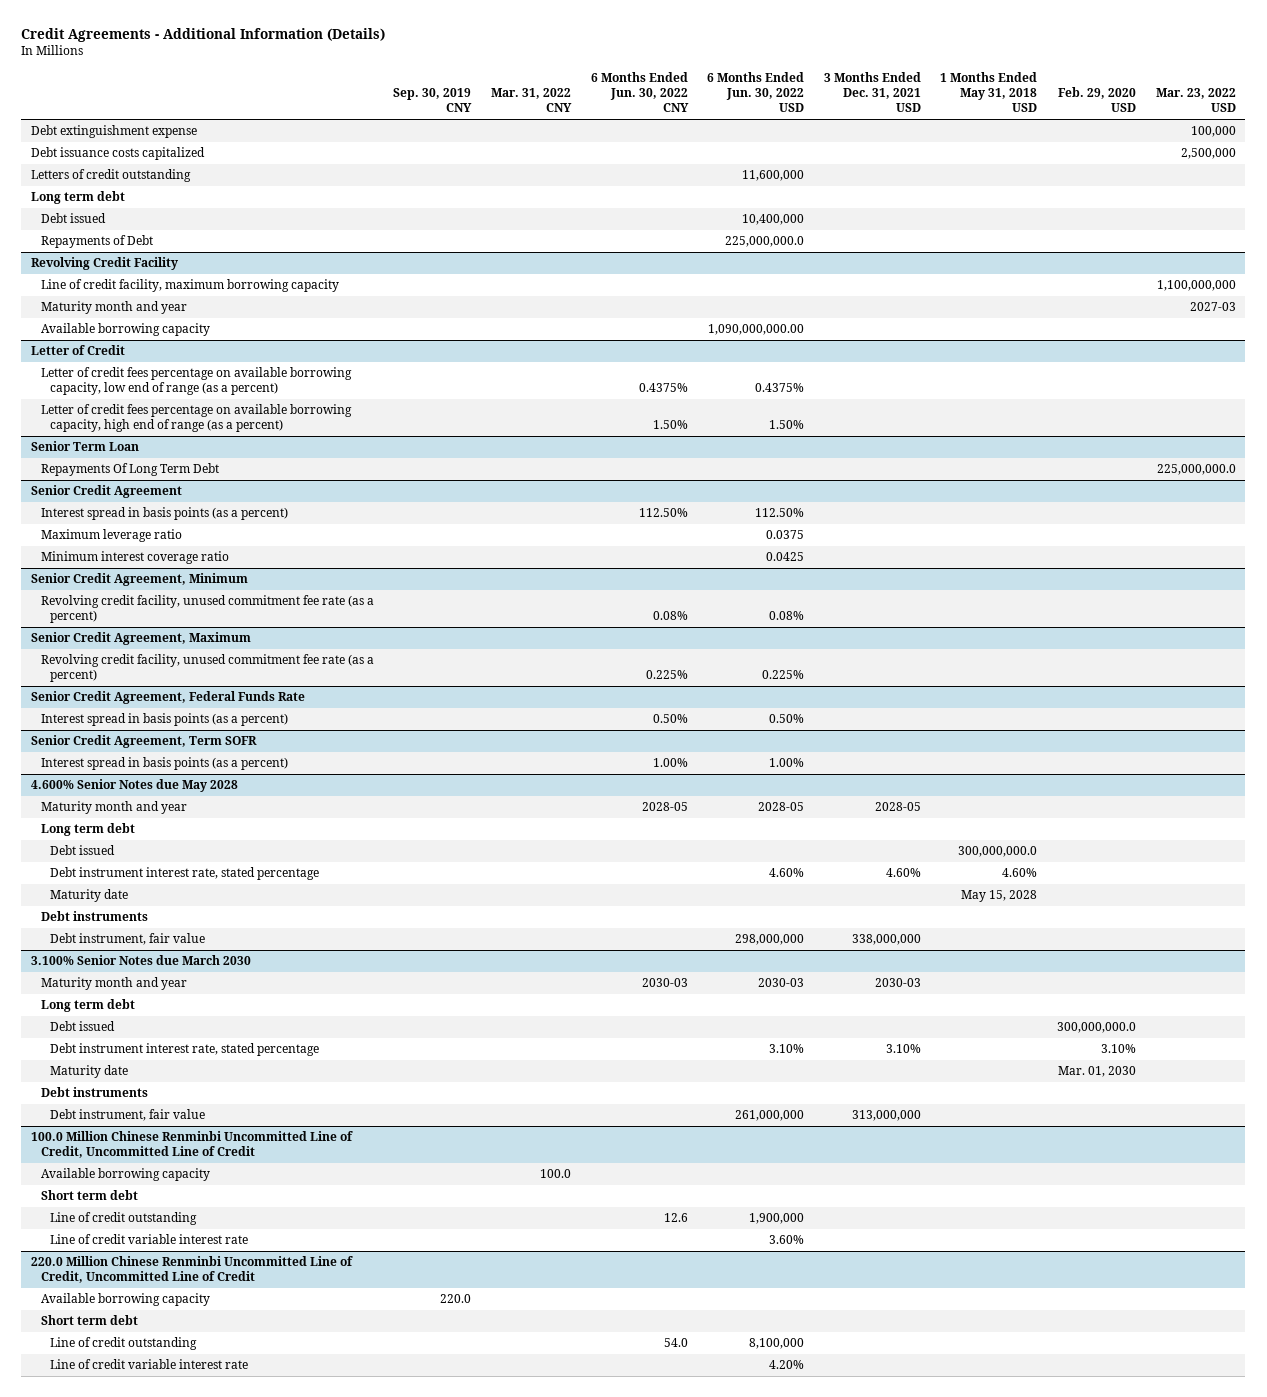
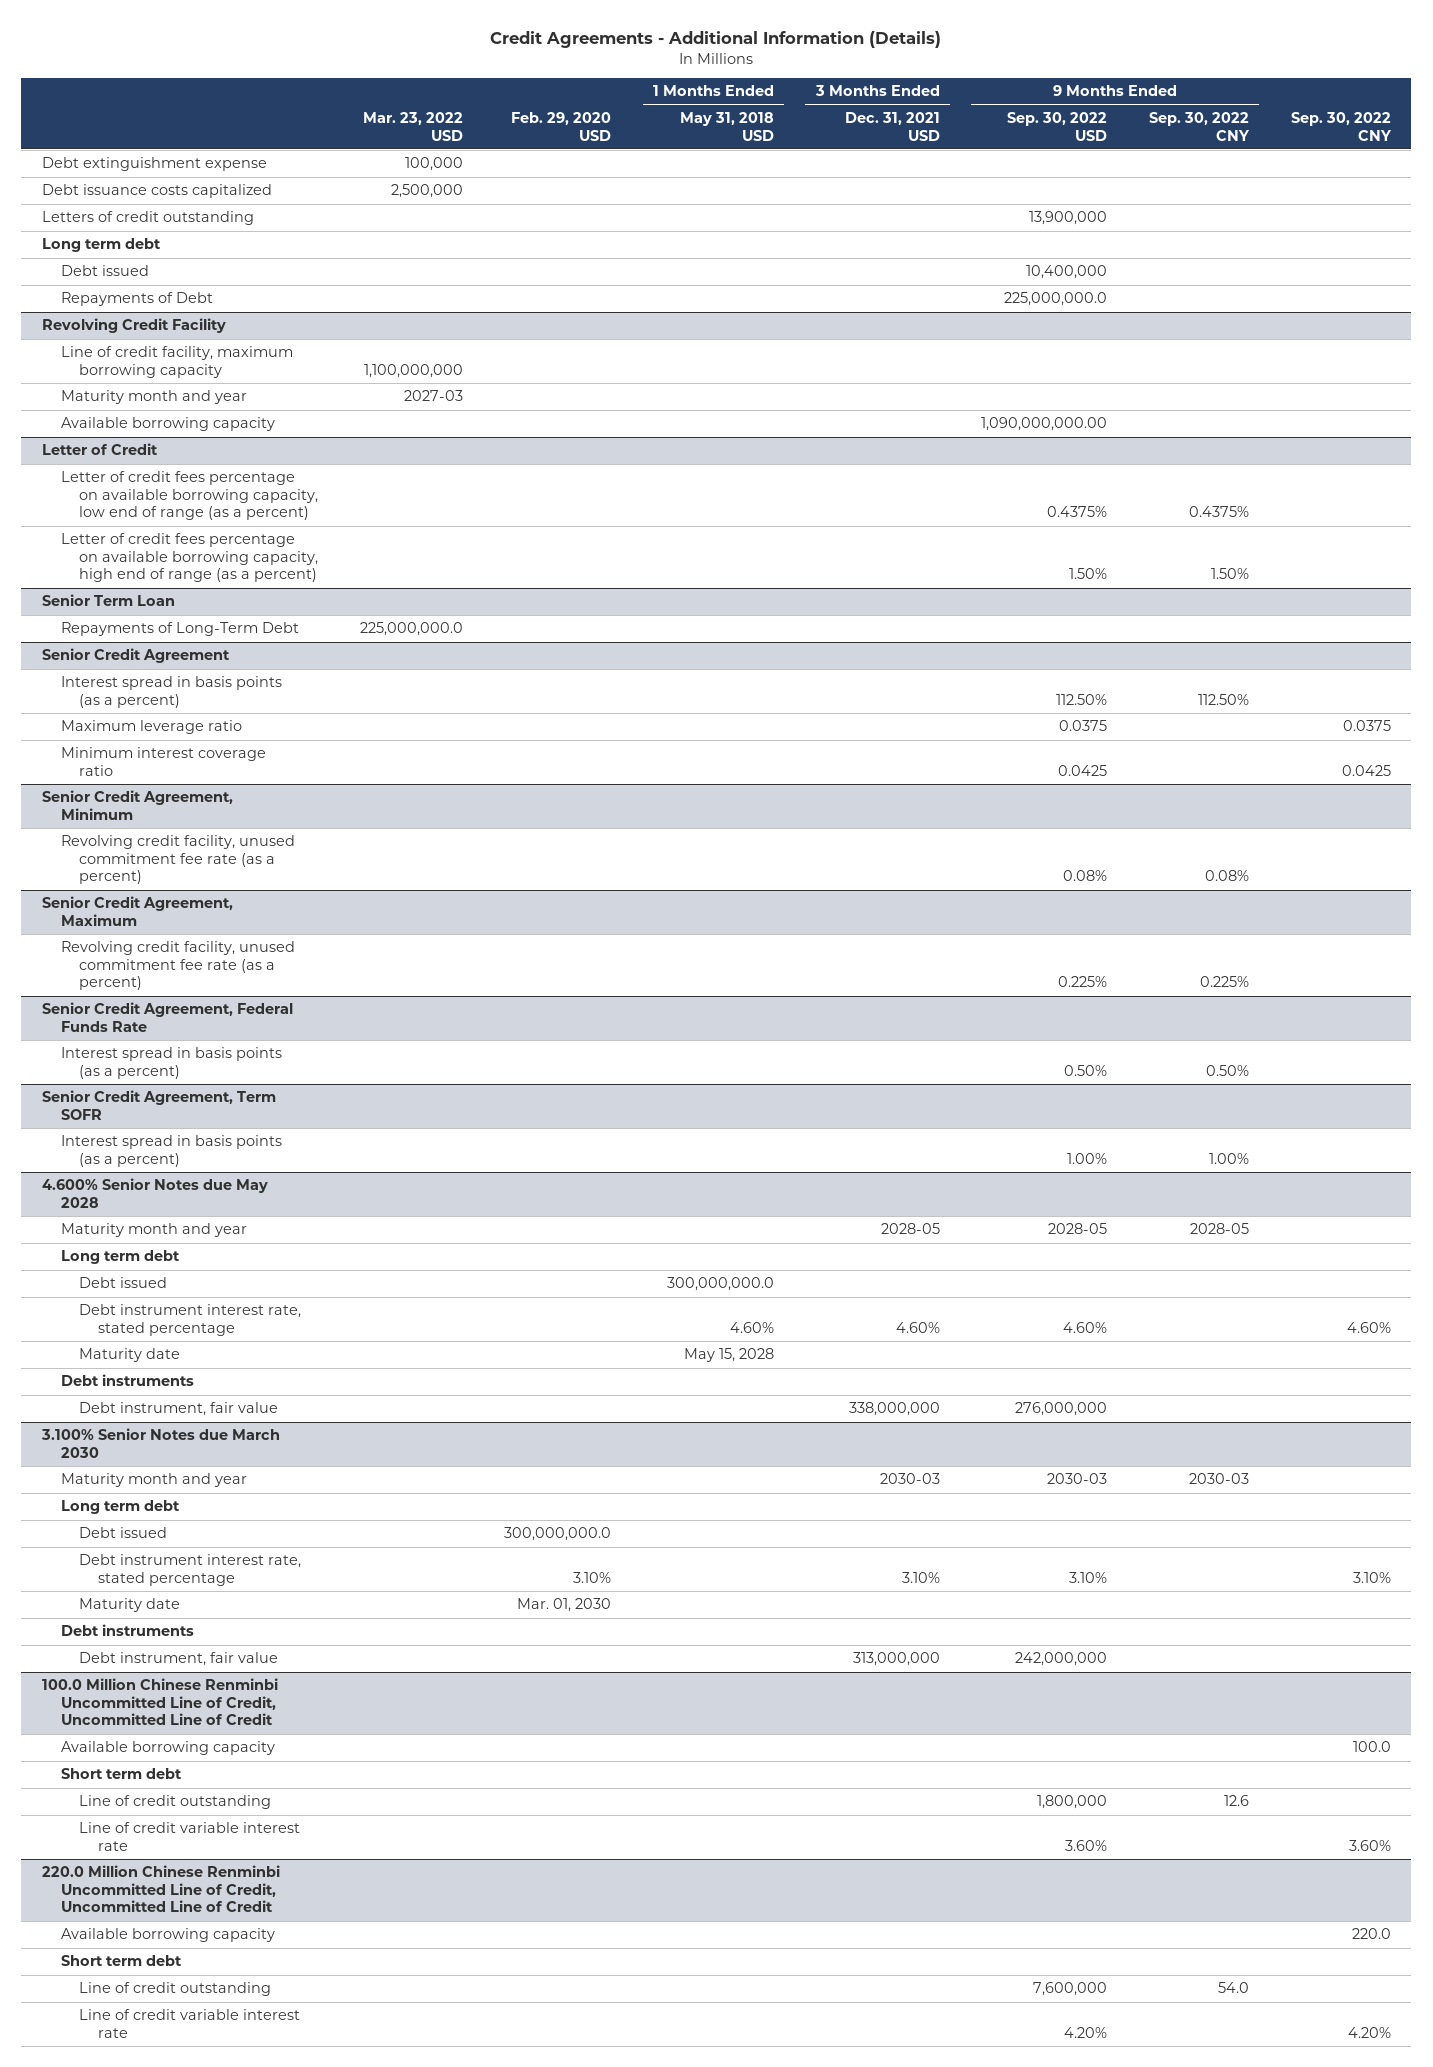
- | Sep. 30, 2019 CNY | Mar. 31, 2022 CNY | 6 Months Ended Jun. 30, 2022 CNY | 6 Months Ended Jun. 30, 2022 USD | 3 Months Ended Dec. 31, 2021 USD | 1 Months Ended May 31, 2018 USD | Feb. 29, 2020 USD | Mar. 23, 2022 USD
+ | Mar. 23, 2022 USD | Feb. 29, 2020 USD | 1 Months Ended May 31, 2018 USD | 3 Months Ended Dec. 31, 2021 USD | 9 Months Ended Sep. 30, 2022 USD | 9 Months Ended Sep. 30, 2022 CNY | Sep. 30, 2022 CNY
@ Senior Term Loan
- Repayments Of Long Term Debt | | | | | | | | 225,000,000.0
+ Repayments of Long-Term Debt | 225,000,000.0 | | | | | |

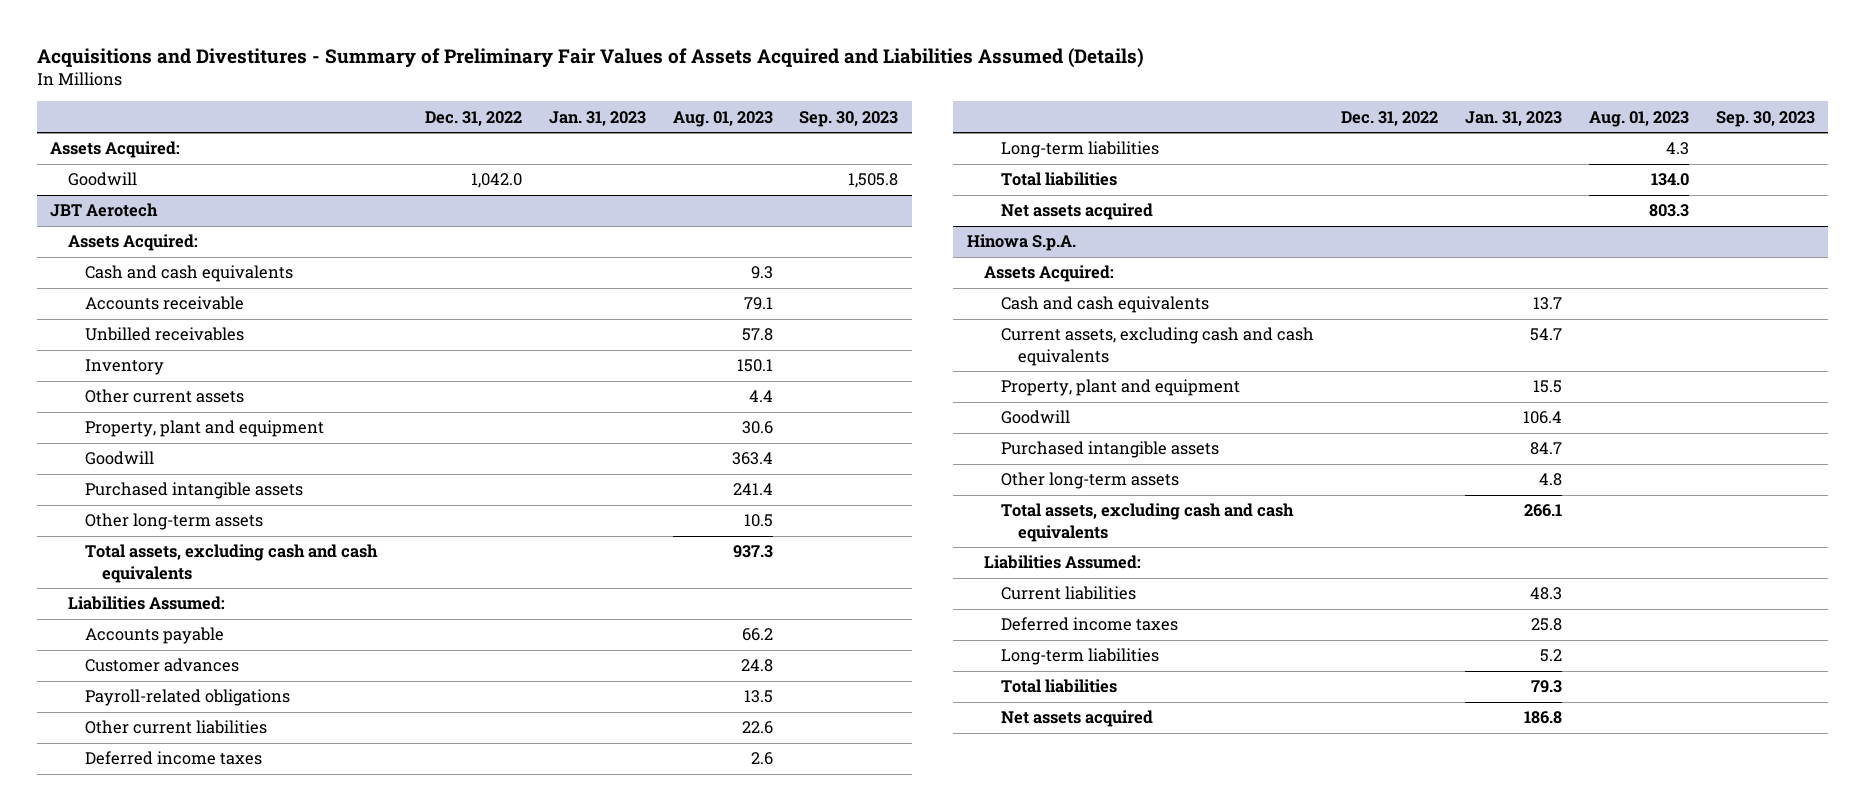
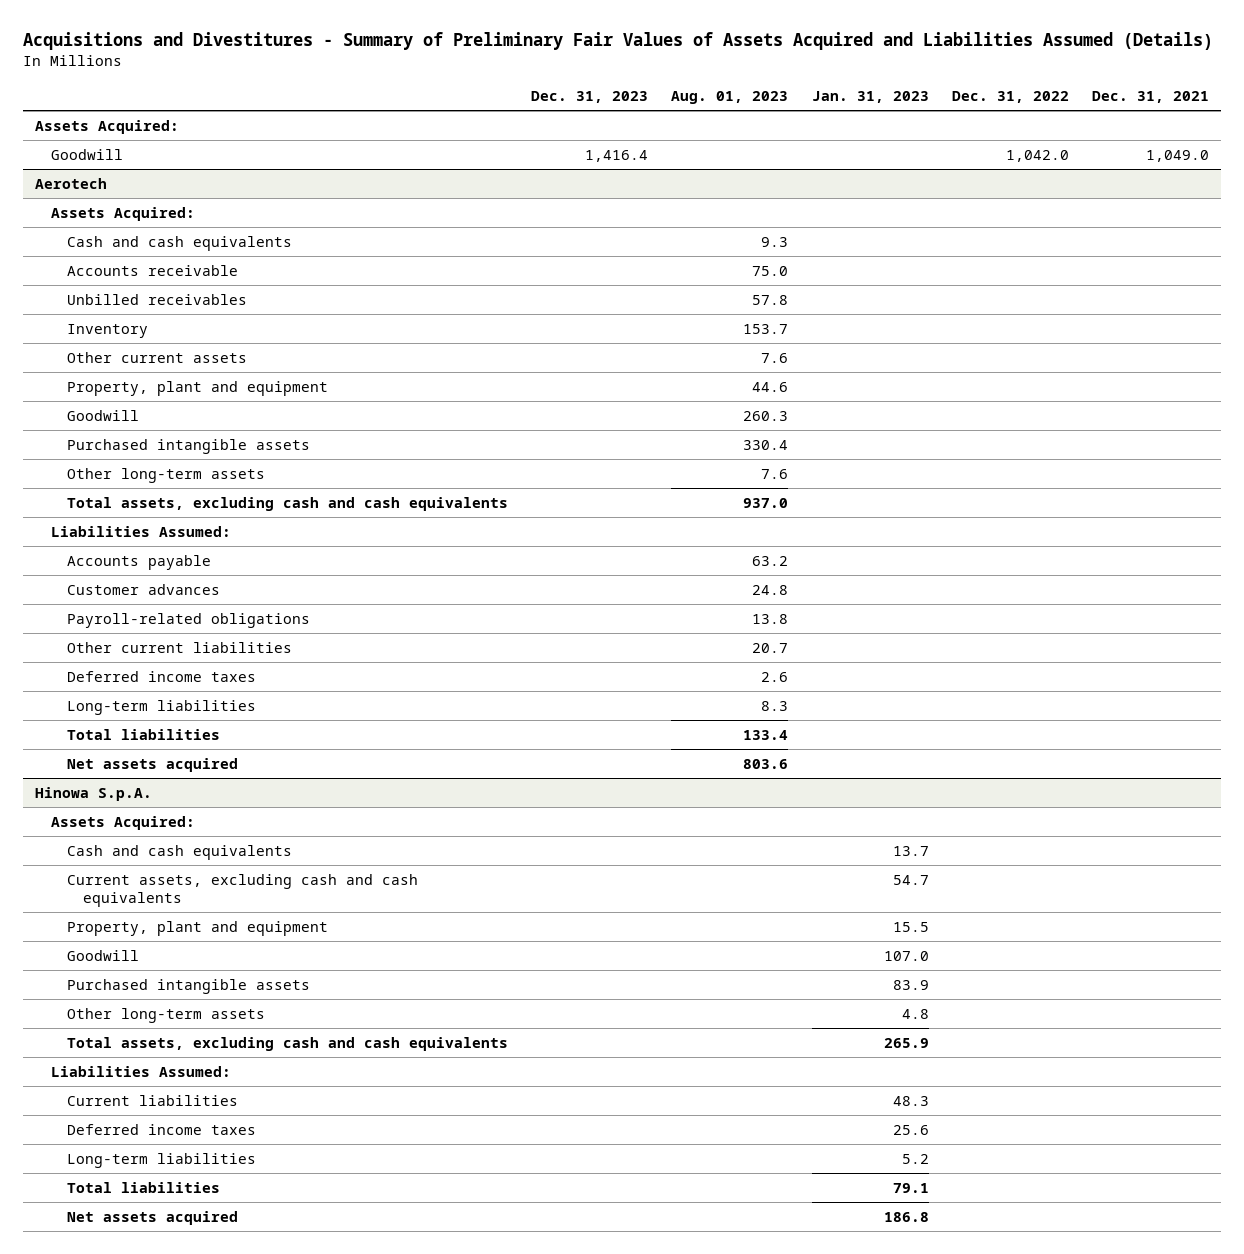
- | Dec. 31, 2022 | Jan. 31, 2023 | Aug. 01, 2023 | Sep. 30, 2023
+ | Dec. 31, 2023 | Aug. 01, 2023 | Jan. 31, 2023 | Dec. 31, 2022 | Dec. 31, 2021
- JBT Aerotech
+ Aerotech
- Accounts receivable | | | 79.1 |
+ Accounts receivable | | 75.0 | | |
- Inventory | | | 150.1 |
- Other current assets | | | 4.4 |
- Property, plant and equipment | | | 30.6 |
- Goodwill | | | 363.4 |
- Purchased intangible assets | | | 241.4 |
- Other long-term assets | | | 10.5 |
- Total assets, excluding cash and cash equivalents | | | 937.3 |
+ Inventory | | 153.7 | | |
+ Other current assets | | 7.6 | | |
+ Property, plant and equipment | | 44.6 | | |
+ Goodwill | | 260.3 | | |
+ Purchased intangible assets | | 330.4 | | |
+ Other long-term assets | | 7.6 | | |
+ Total assets, excluding cash and cash equivalents | | 937.0 | | |
- Accounts payable | | | 66.2 |
+ Accounts payable | | 63.2 | | |
- Payroll-related obligations | | | 13.5 |
- Other current liabilities | | | 22.6 |
+ Payroll-related obligations | | 13.8 | | |
+ Other current liabilities | | 20.7 | | |
- Long-term liabilities | | | 4.3 |
- Total liabilities | | | 134.0 |
- Net assets acquired | | | 803.3 |
+ Long-term liabilities | | 8.3 | | |
+ Total liabilities | | 133.4 | | |
+ Net assets acquired | | 803.6 | | |
@ Hinowa S.p.A.
- Goodwill | | 106.4 | |
- Purchased intangible assets | | 84.7 | |
+ Goodwill | | | 107.0 | |
+ Purchased intangible assets | | | 83.9 | |
- Total assets, excluding cash and cash equivalents | | 266.1 | |
+ Total assets, excluding cash and cash equivalents | | | 265.9 | |
- Deferred income taxes | | 25.8 | |
+ Deferred income taxes | | | 25.6 | |
- Total liabilities | | 79.3 | |
+ Total liabilities | | | 79.1 | |

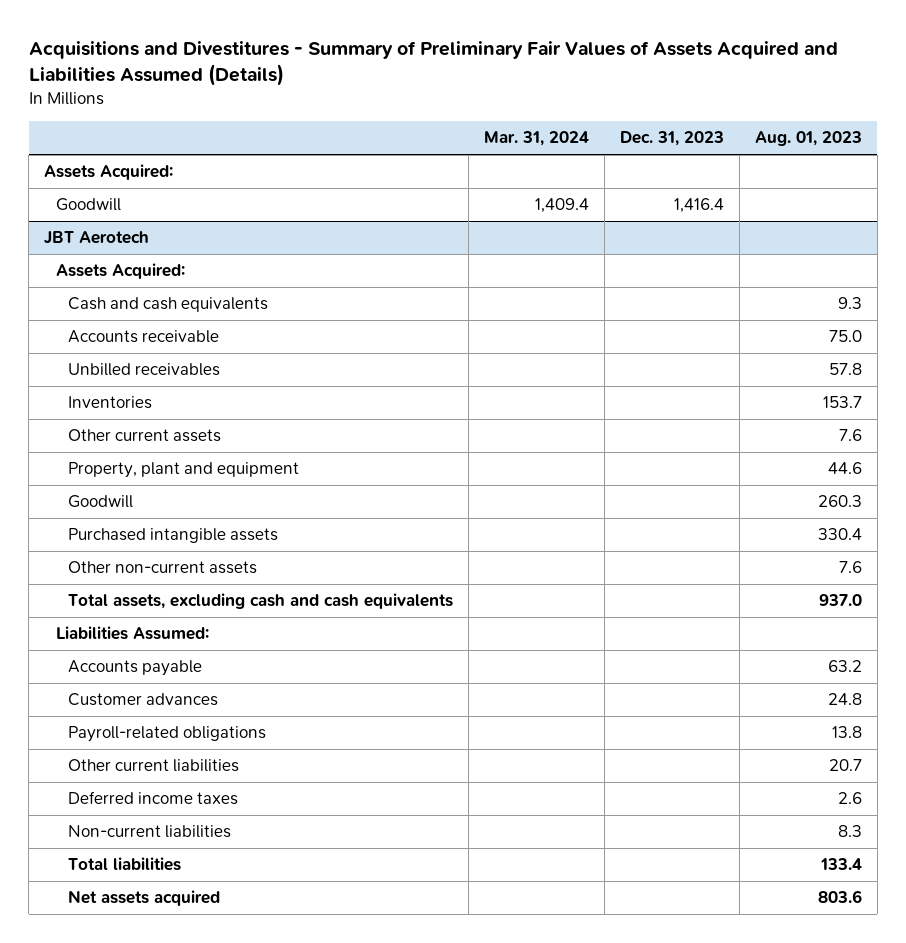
- | Dec. 31, 2023 | Aug. 01, 2023 | Jan. 31, 2023 | Dec. 31, 2022 | Dec. 31, 2021
+ | Mar. 31, 2024 | Dec. 31, 2023 | Aug. 01, 2023
- Aerotech
+ JBT Aerotech
- Inventory | | 153.7 | | |
+ Inventories | | | 153.7
- Other long-term assets | | 7.6 | | |
+ Other non-current assets | | | 7.6
- Long-term liabilities | | 8.3 | | |
+ Non-current liabilities | | | 8.3
- Hinowa S.p.A.
- Assets Acquired:
- Cash and cash equivalents | | | 13.7 | |
- Current assets, excluding cash and cash equivalents | | | 54.7 | |
- Property, plant and equipment | | | 15.5 | |
- Goodwill | | | 107.0 | |
- Purchased intangible assets | | | 83.9 | |
- Other long-term assets | | | 4.8 | |
- Total assets, excluding cash and cash equivalents | | | 265.9 | |
- Liabilities Assumed:
- Current liabilities | | | 48.3 | |
- Deferred income taxes | | | 25.6 | |
- Long-term liabilities | | | 5.2 | |
- Total liabilities | | | 79.1 | |
- Net assets acquired | | | 186.8 | |

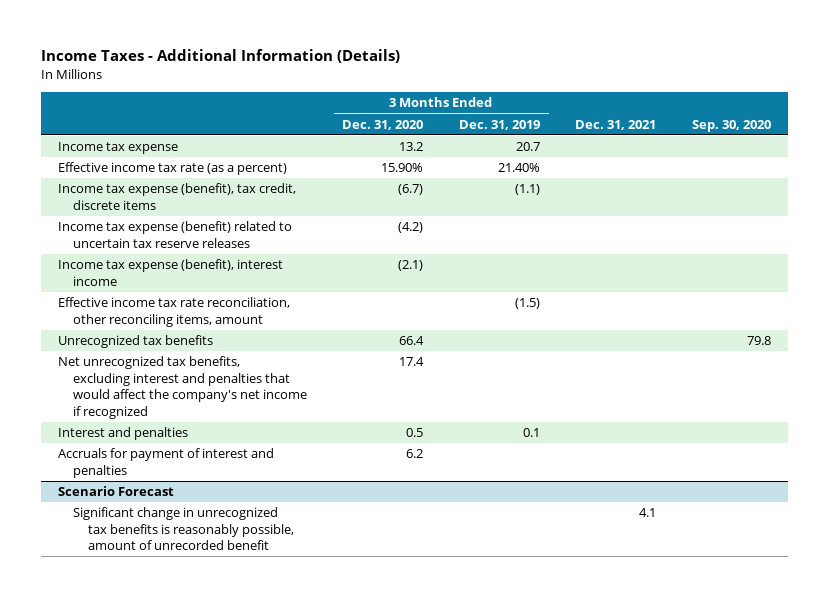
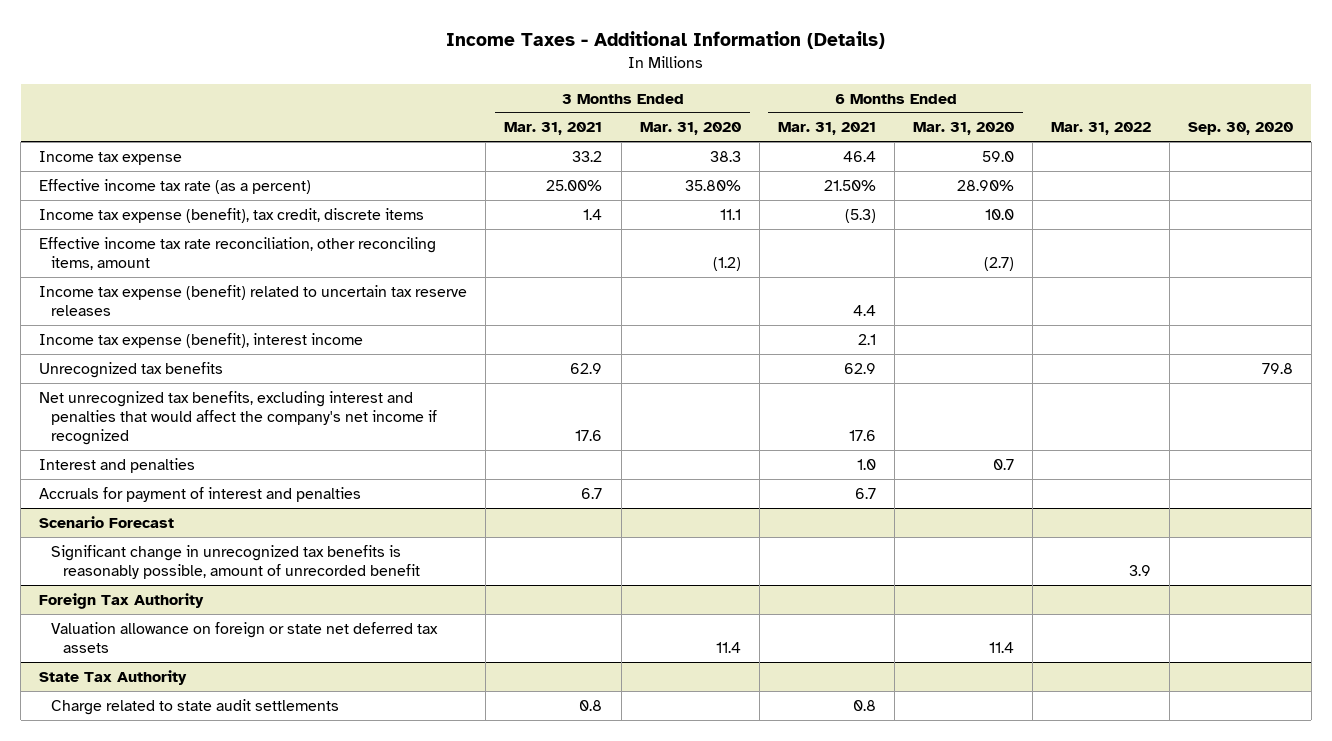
- | 3 Months Ended Dec. 31, 2020 | 3 Months Ended Dec. 31, 2019 | Dec. 31, 2021 | Sep. 30, 2020
+ | 3 Months Ended Mar. 31, 2021 | 3 Months Ended Mar. 31, 2020 | 6 Months Ended Mar. 31, 2021 | 6 Months Ended Mar. 31, 2020 | Mar. 31, 2022 | Sep. 30, 2020
moved up: Effective income tax rate reconciliation, other reconciling items, amount | | (1.2) | | (2.7) | |
+ Foreign Tax Authority
+ Valuation allowance on foreign or state net deferred tax assets | | 11.4 | | 11.4 | |
+ State Tax Authority
+ Charge related to state audit settlements | 0.8 | | 0.8 | | |

